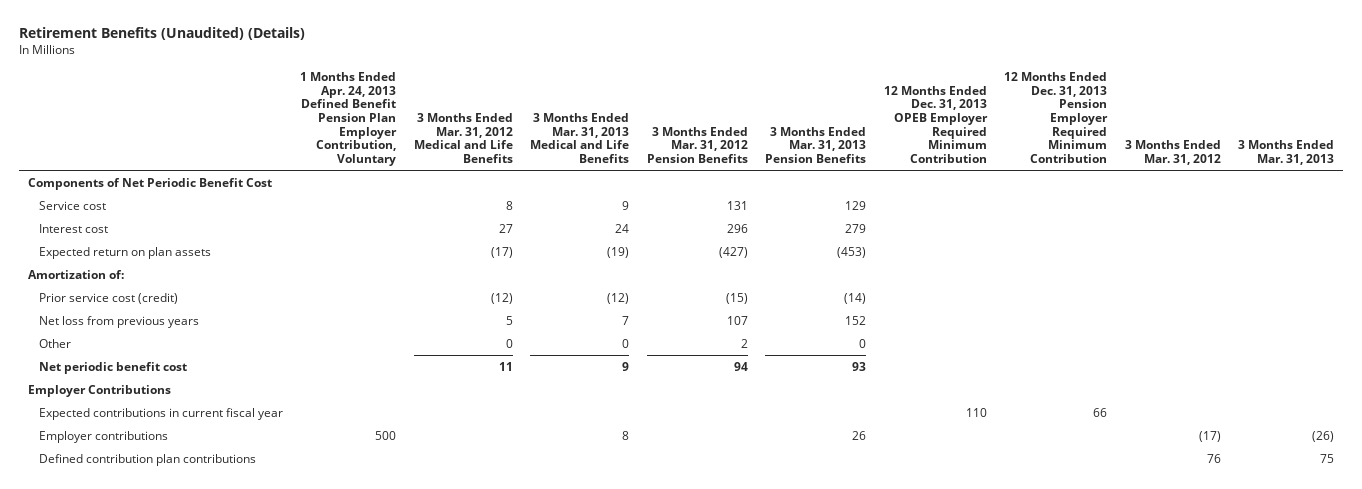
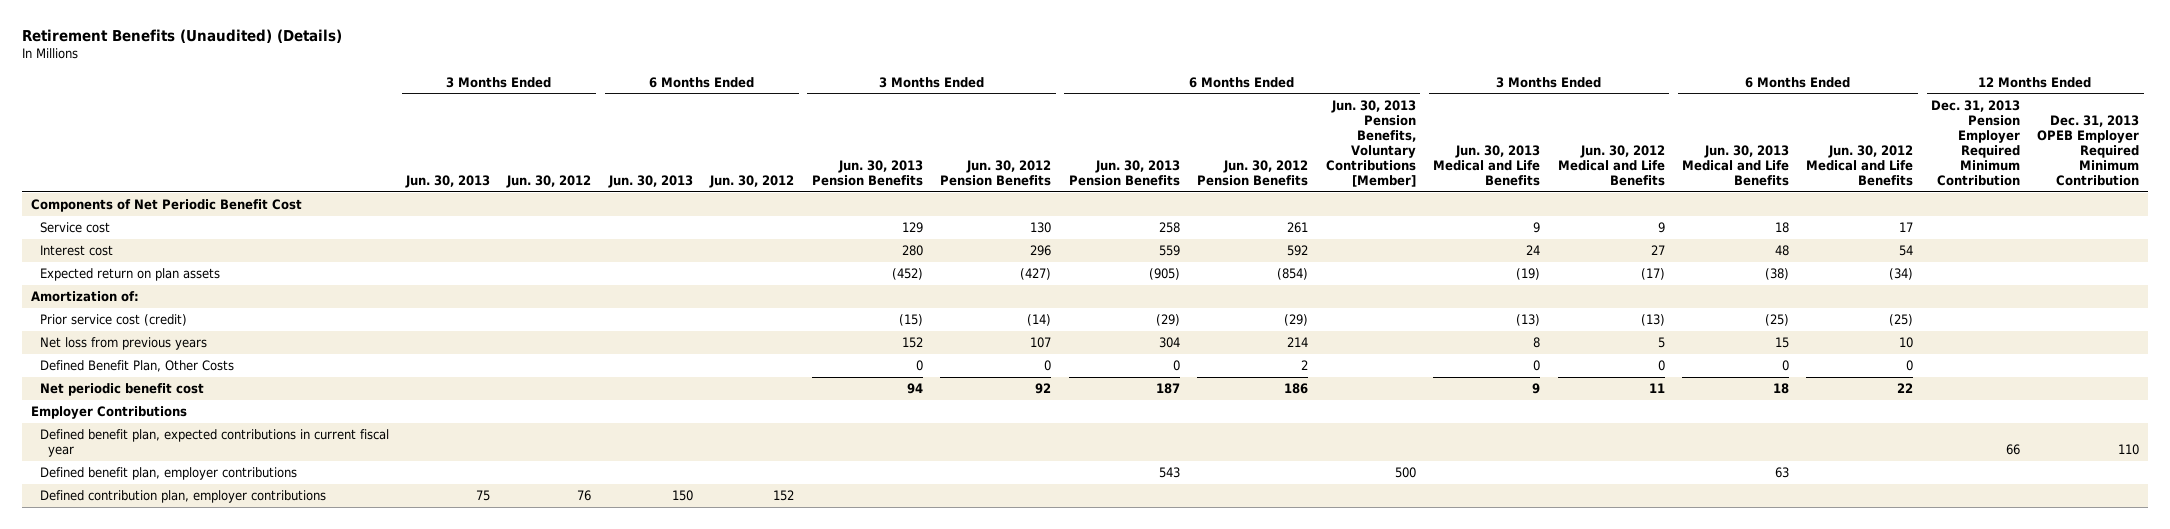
- | 1 Months Ended Apr. 24, 2013 Defined Benefit Pension Plan Employer Contribution, Voluntary | 3 Months Ended Mar. 31, 2012 Medical and Life Benefits | 3 Months Ended Mar. 31, 2013 Medical and Life Benefits | 3 Months Ended Mar. 31, 2012 Pension Benefits | 3 Months Ended Mar. 31, 2013 Pension Benefits | 12 Months Ended Dec. 31, 2013 OPEB Employer Required Minimum Contribution | 12 Months Ended Dec. 31, 2013 Pension Employer Required Minimum Contribution | 3 Months Ended Mar. 31, 2012 | 3 Months Ended Mar. 31, 2013
+ | 3 Months Ended Jun. 30, 2013 | 3 Months Ended Jun. 30, 2012 | 6 Months Ended Jun. 30, 2013 | 6 Months Ended Jun. 30, 2012 | 3 Months Ended Jun. 30, 2013 Pension Benefits | 3 Months Ended Jun. 30, 2012 Pension Benefits | 6 Months Ended Jun. 30, 2013 Pension Benefits | 6 Months Ended Jun. 30, 2012 Pension Benefits | 6 Months Ended Jun. 30, 2013 Pension Benefits, Voluntary Contributions [Member] | 3 Months Ended Jun. 30, 2013 Medical and Life Benefits | 3 Months Ended Jun. 30, 2012 Medical and Life Benefits | 6 Months Ended Jun. 30, 2013 Medical and Life Benefits | 6 Months Ended Jun. 30, 2012 Medical and Life Benefits | 12 Months Ended Dec. 31, 2013 Pension Employer Required Minimum Contribution | 12 Months Ended Dec. 31, 2013 OPEB Employer Required Minimum Contribution
- Other | | 0 | 0 | 2 | 0 | | | |
+ Defined Benefit Plan, Other Costs | | | | | 0 | 0 | 0 | 2 | | 0 | 0 | 0 | 0 | |
- Expected contributions in current fiscal year | | | | | | 110 | 66 | |
- Employer contributions | 500 | | 8 | | 26 | | | (17) | (26)
- Defined contribution plan contributions | | | | | | | | 76 | 75
+ Defined benefit plan, expected contributions in current fiscal year | | | | | | | | | | | | | | 66 | 110
+ Defined benefit plan, employer contributions | | | | | | | 543 | | 500 | | | 63 | | |
+ Defined contribution plan, employer contributions | 75 | 76 | 150 | 152 | | | | | | | | | | |

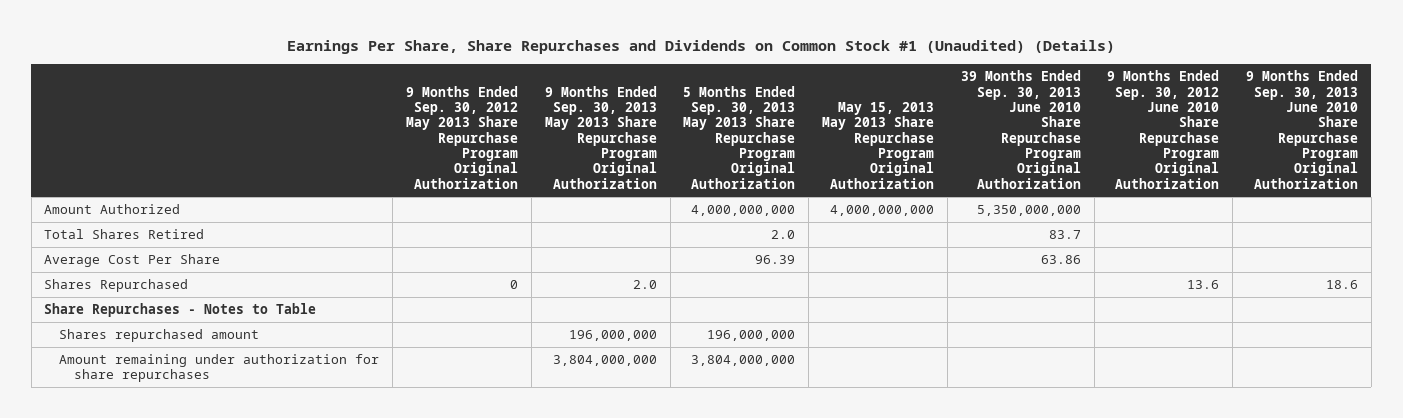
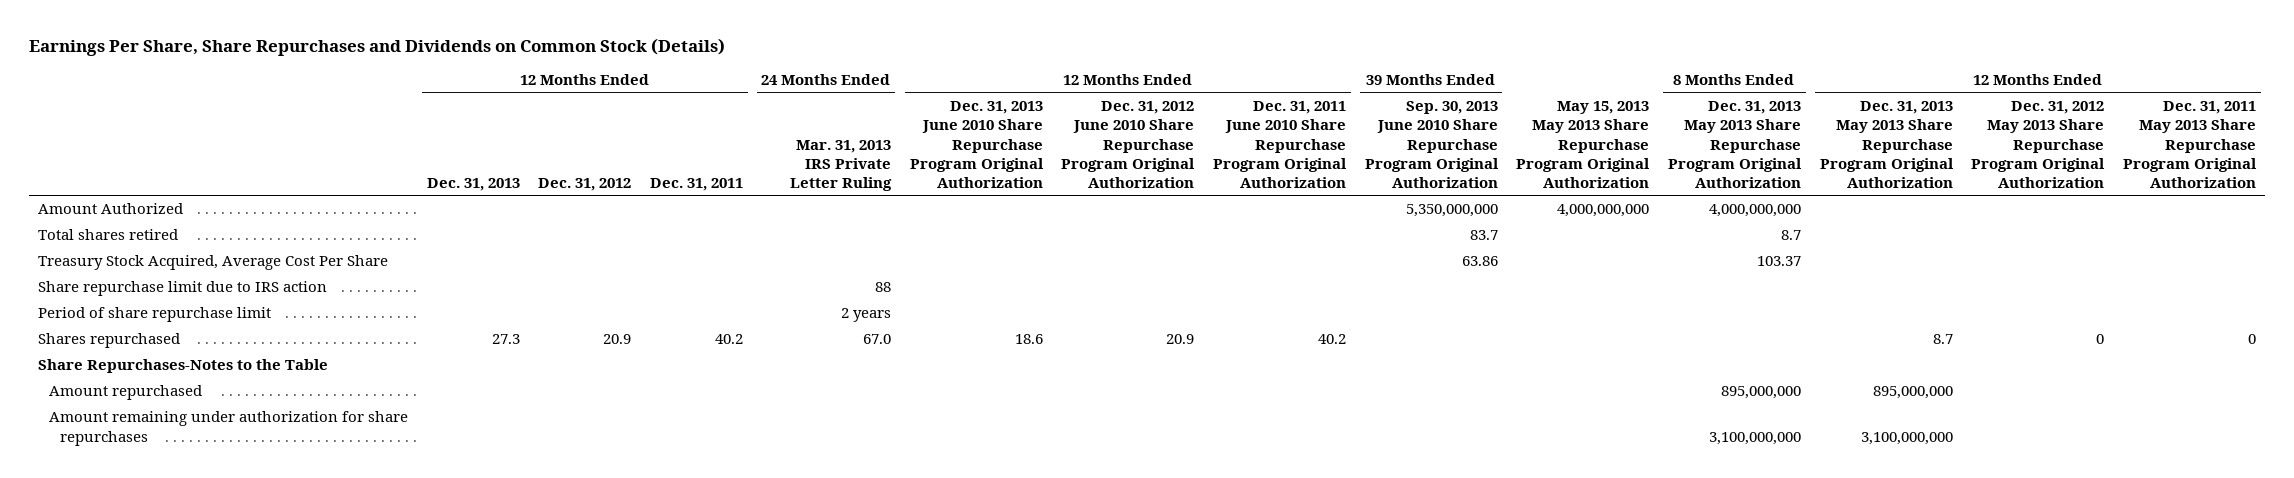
- Earnings Per Share, Share Repurchases and Dividends on Common Stock #1 (Unaudited) (Details)
+ Earnings Per Share, Share Repurchases and Dividends on Common Stock (Details)
- | 9 Months Ended Sep. 30, 2012 May 2013 Share Repurchase Program Original Authorization | 9 Months Ended Sep. 30, 2013 May 2013 Share Repurchase Program Original Authorization | 5 Months Ended Sep. 30, 2013 May 2013 Share Repurchase Program Original Authorization | May 15, 2013 May 2013 Share Repurchase Program Original Authorization | 39 Months Ended Sep. 30, 2013 June 2010 Share Repurchase Program Original Authorization | 9 Months Ended Sep. 30, 2012 June 2010 Share Repurchase Program Original Authorization | 9 Months Ended Sep. 30, 2013 June 2010 Share Repurchase Program Original Authorization
+ | 12 Months Ended Dec. 31, 2013 | 12 Months Ended Dec. 31, 2012 | 12 Months Ended Dec. 31, 2011 | 24 Months Ended Mar. 31, 2013 IRS Private Letter Ruling | 12 Months Ended Dec. 31, 2013 June 2010 Share Repurchase Program Original Authorization | 12 Months Ended Dec. 31, 2012 June 2010 Share Repurchase Program Original Authorization | 12 Months Ended Dec. 31, 2011 June 2010 Share Repurchase Program Original Authorization | 39 Months Ended Sep. 30, 2013 June 2010 Share Repurchase Program Original Authorization | May 15, 2013 May 2013 Share Repurchase Program Original Authorization | 8 Months Ended Dec. 31, 2013 May 2013 Share Repurchase Program Original Authorization | 12 Months Ended Dec. 31, 2013 May 2013 Share Repurchase Program Original Authorization | 12 Months Ended Dec. 31, 2012 May 2013 Share Repurchase Program Original Authorization | 12 Months Ended Dec. 31, 2011 May 2013 Share Repurchase Program Original Authorization
- Total Shares Retired | | | 2.0 | | 83.7 | |
- Average Cost Per Share | | | 96.39 | | 63.86 | |
- Shares Repurchased | 0 | 2.0 | | | | 13.6 | 18.6
- Share Repurchases - Notes to Table
- Shares repurchased amount | | 196,000,000 | 196,000,000 | | | |
+ Total shares retired | | | | | | | | 83.7 | | 8.7 | | |
+ Treasury Stock Acquired, Average Cost Per Share | | | | | | | | 63.86 | | 103.37 | | |
+ Share repurchase limit due to IRS action | | | | 88 | | | | | | | | |
+ Period of share repurchase limit | | | | 2 years | | | | | | | | |
+ Shares repurchased | 27.3 | 20.9 | 40.2 | 67.0 | 18.6 | 20.9 | 40.2 | | | | 8.7 | 0 | 0
+ Share Repurchases-Notes to the Table
+ Amount repurchased | | | | | | | | | | 895,000,000 | 895,000,000 | |

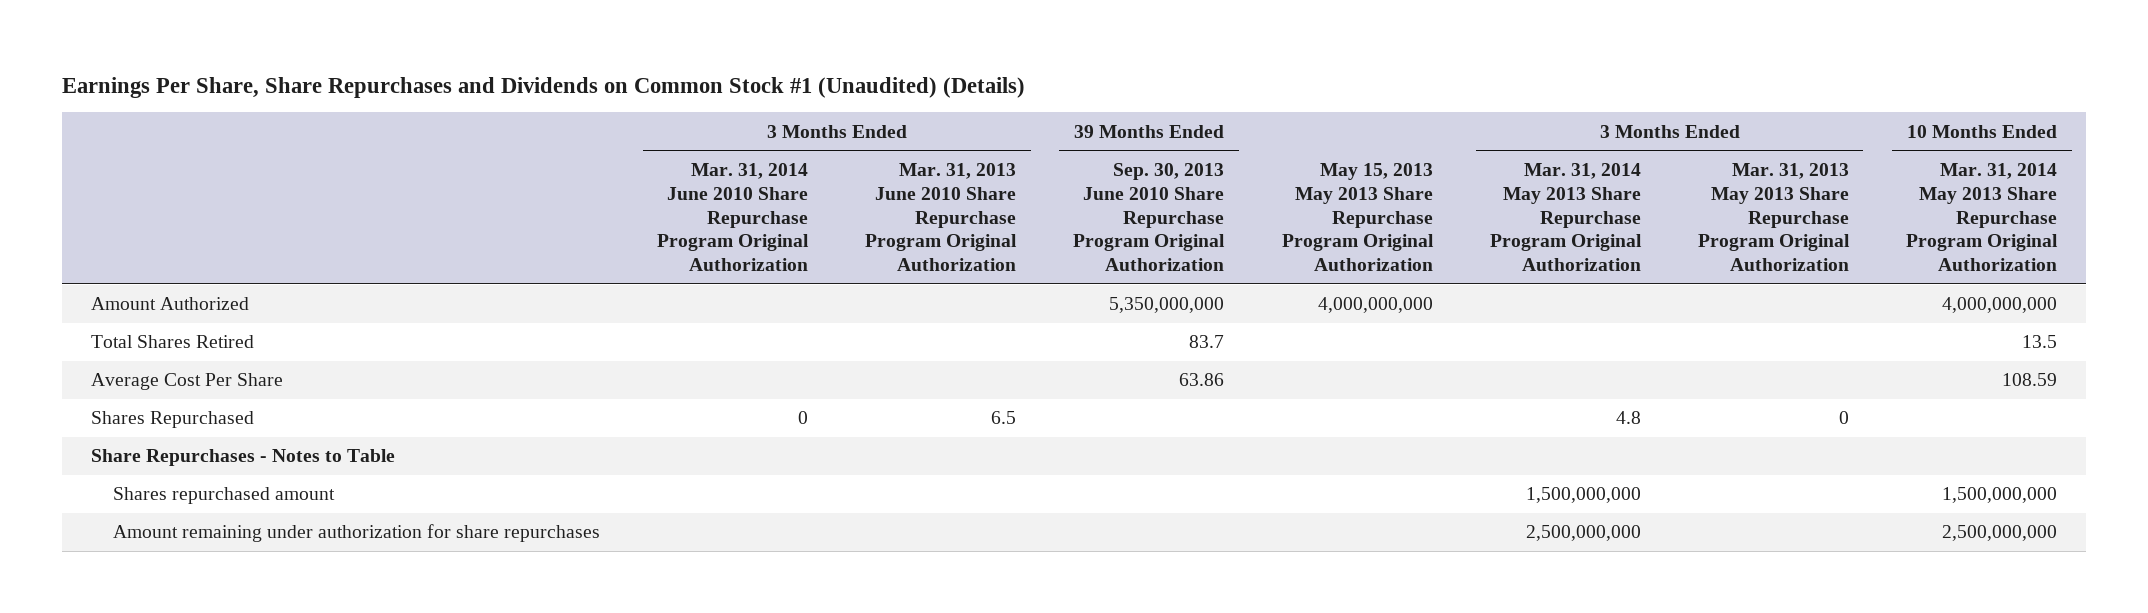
- Earnings Per Share, Share Repurchases and Dividends on Common Stock (Details)
+ Earnings Per Share, Share Repurchases and Dividends on Common Stock #1 (Unaudited) (Details)
- | 12 Months Ended Dec. 31, 2013 | 12 Months Ended Dec. 31, 2012 | 12 Months Ended Dec. 31, 2011 | 24 Months Ended Mar. 31, 2013 IRS Private Letter Ruling | 12 Months Ended Dec. 31, 2013 June 2010 Share Repurchase Program Original Authorization | 12 Months Ended Dec. 31, 2012 June 2010 Share Repurchase Program Original Authorization | 12 Months Ended Dec. 31, 2011 June 2010 Share Repurchase Program Original Authorization | 39 Months Ended Sep. 30, 2013 June 2010 Share Repurchase Program Original Authorization | May 15, 2013 May 2013 Share Repurchase Program Original Authorization | 8 Months Ended Dec. 31, 2013 May 2013 Share Repurchase Program Original Authorization | 12 Months Ended Dec. 31, 2013 May 2013 Share Repurchase Program Original Authorization | 12 Months Ended Dec. 31, 2012 May 2013 Share Repurchase Program Original Authorization | 12 Months Ended Dec. 31, 2011 May 2013 Share Repurchase Program Original Authorization
+ | 3 Months Ended Mar. 31, 2014 June 2010 Share Repurchase Program Original Authorization | 3 Months Ended Mar. 31, 2013 June 2010 Share Repurchase Program Original Authorization | 39 Months Ended Sep. 30, 2013 June 2010 Share Repurchase Program Original Authorization | May 15, 2013 May 2013 Share Repurchase Program Original Authorization | 3 Months Ended Mar. 31, 2014 May 2013 Share Repurchase Program Original Authorization | 3 Months Ended Mar. 31, 2013 May 2013 Share Repurchase Program Original Authorization | 10 Months Ended Mar. 31, 2014 May 2013 Share Repurchase Program Original Authorization
- Total shares retired | | | | | | | | 83.7 | | 8.7 | | |
- Treasury Stock Acquired, Average Cost Per Share | | | | | | | | 63.86 | | 103.37 | | |
- Share repurchase limit due to IRS action | | | | 88 | | | | | | | | |
- Period of share repurchase limit | | | | 2 years | | | | | | | | |
- Shares repurchased | 27.3 | 20.9 | 40.2 | 67.0 | 18.6 | 20.9 | 40.2 | | | | 8.7 | 0 | 0
- Share Repurchases-Notes to the Table
- Amount repurchased | | | | | | | | | | 895,000,000 | 895,000,000 | |
+ Total Shares Retired | | | 83.7 | | | | 13.5
+ Average Cost Per Share | | | 63.86 | | | | 108.59
+ Shares Repurchased | 0 | 6.5 | | | 4.8 | 0 |
+ Share Repurchases - Notes to Table
+ Shares repurchased amount | | | | | 1,500,000,000 | | 1,500,000,000

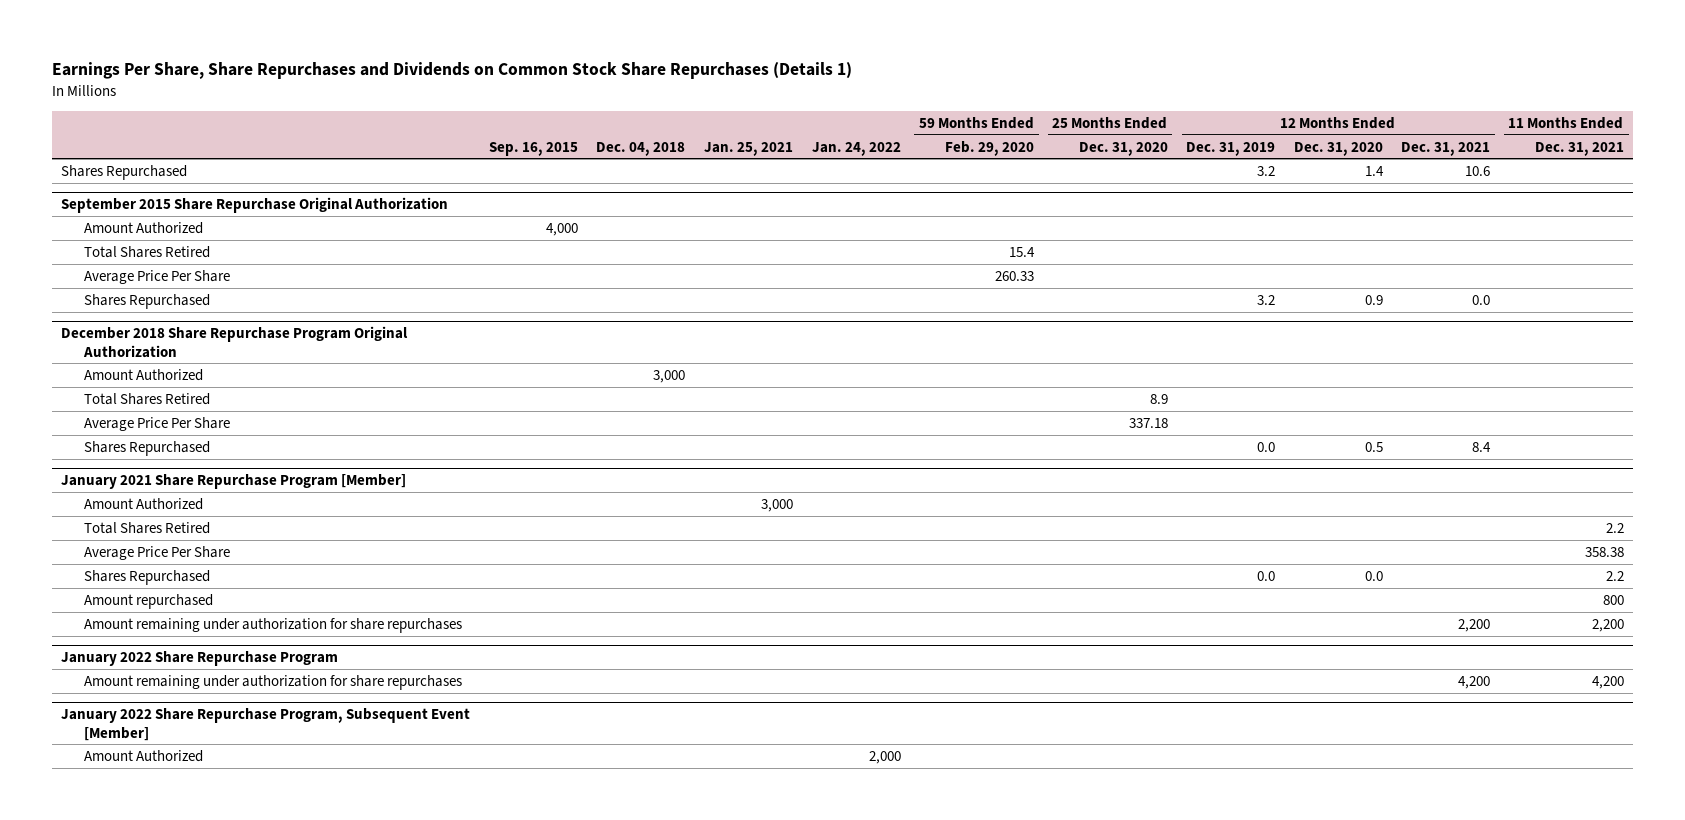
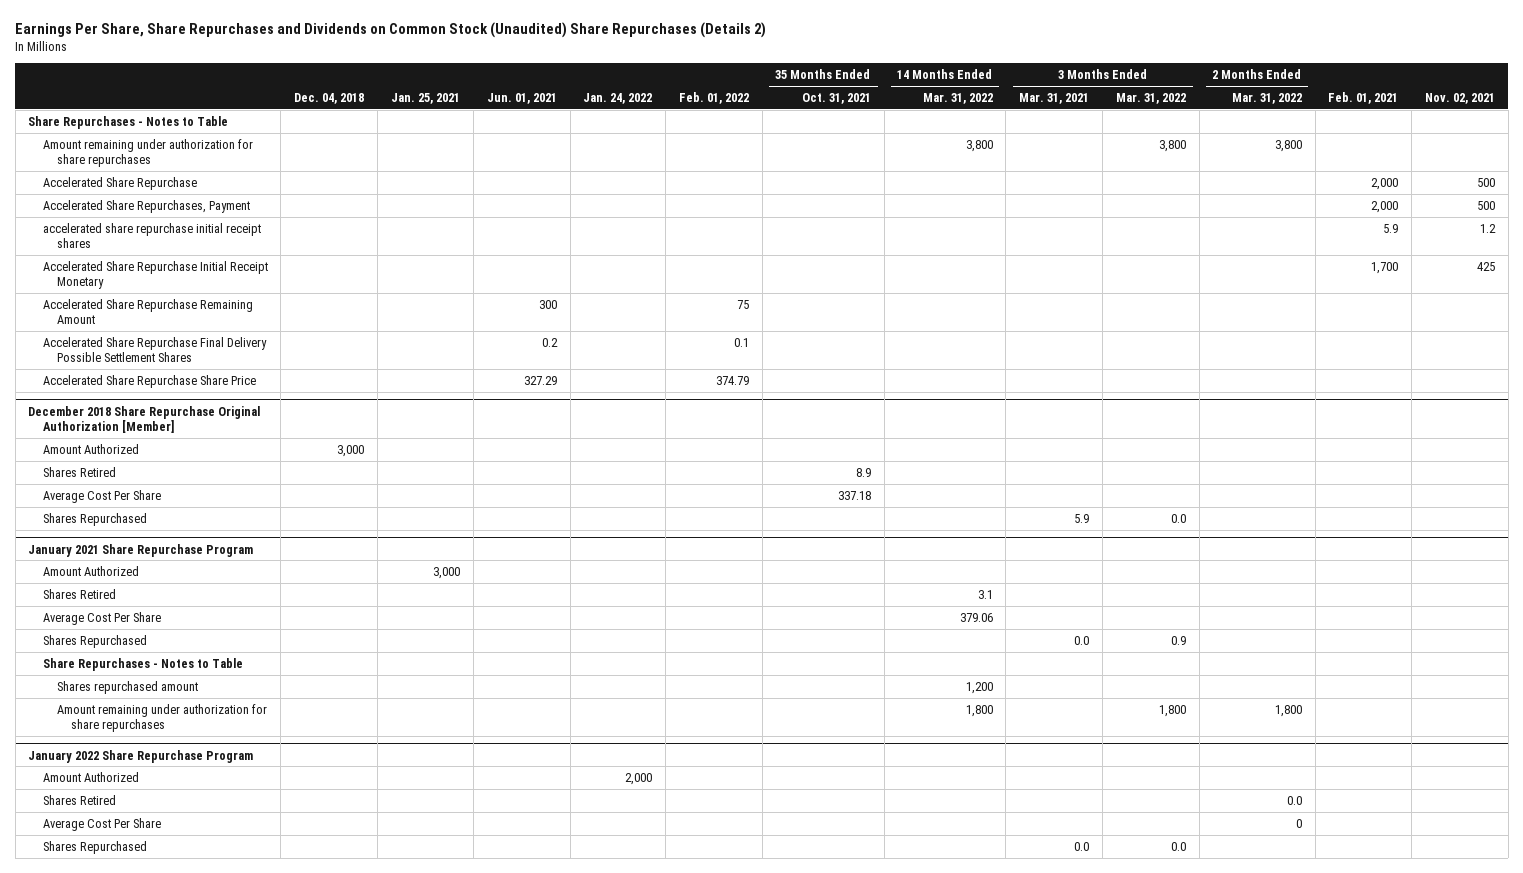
- Earnings Per Share, Share Repurchases and Dividends on Common Stock Share Repurchases (Details 1)
+ Earnings Per Share, Share Repurchases and Dividends on Common Stock (Unaudited) Share Repurchases (Details 2)
- | Sep. 16, 2015 | Dec. 04, 2018 | Jan. 25, 2021 | Jan. 24, 2022 | 59 Months Ended Feb. 29, 2020 | 25 Months Ended Dec. 31, 2020 | 12 Months Ended Dec. 31, 2019 | 12 Months Ended Dec. 31, 2020 | 12 Months Ended Dec. 31, 2021 | 11 Months Ended Dec. 31, 2021
+ | Dec. 04, 2018 | Jan. 25, 2021 | Jun. 01, 2021 | Jan. 24, 2022 | Feb. 01, 2022 | 35 Months Ended Oct. 31, 2021 | 14 Months Ended Mar. 31, 2022 | 3 Months Ended Mar. 31, 2021 | 3 Months Ended Mar. 31, 2022 | 2 Months Ended Mar. 31, 2022 | Feb. 01, 2021 | Nov. 02, 2021
- Shares Repurchased | | | | | | | 3.2 | 1.4 | 10.6 |
- September 2015 Share Repurchase Original Authorization
- Amount Authorized | 4,000 | | | | | | | | |
- Total Shares Retired | | | | | 15.4 | | | | |
- Average Price Per Share | | | | | 260.33 | | | | |
- Shares Repurchased | | | | | | | 3.2 | 0.9 | 0.0 |
- December 2018 Share Repurchase Program Original Authorization
+ Share Repurchases - Notes to Table
+ Amount remaining under authorization for share repurchases | | | | | | | 3,800 | | 3,800 | 3,800 | |
+ Accelerated Share Repurchase | | | | | | | | | | | 2,000 | 500
+ Accelerated Share Repurchases, Payment | | | | | | | | | | | 2,000 | 500
+ accelerated share repurchase initial receipt shares | | | | | | | | | | | 5.9 | 1.2
+ Accelerated Share Repurchase Initial Receipt Monetary | | | | | | | | | | | 1,700 | 425
+ Accelerated Share Repurchase Remaining Amount | | | 300 | | 75 | | | | | | |
+ Accelerated Share Repurchase Final Delivery Possible Settlement Shares | | | 0.2 | | 0.1 | | | | | | |
+ Accelerated Share Repurchase Share Price | | | 327.29 | | 374.79 | | | | | | |
+ December 2018 Share Repurchase Original Authorization [Member]
- Total Shares Retired | | | | | | 8.9 | | | |
- Average Price Per Share | | | | | | 337.18 | | | |
+ Shares Retired | | | | | | 8.9 | | | | | |
+ Average Cost Per Share | | | | | | 337.18 | | | | | |
- January 2021 Share Repurchase Program [Member]
+ January 2021 Share Repurchase Program
- Total Shares Retired | | | | | | | | | | 2.2
- Average Price Per Share | | | | | | | | | | 358.38
+ Shares Retired | | | | | | | 3.1 | | | | |
+ Average Cost Per Share | | | | | | | 379.06 | | | | |
- Amount repurchased | | | | | | | | | | 800
+ Share Repurchases - Notes to Table
+ Shares repurchased amount | | | | | | | 1,200 | | | | |
@ January 2022 Share Repurchase Program
- Amount remaining under authorization for share repurchases | | | | | | | | | 4,200 | 4,200
- January 2022 Share Repurchase Program, Subsequent Event [Member]
- Amount Authorized | | | | 2,000 | | | | | |
@ January 2022 Share Repurchase Program
+ Amount Authorized | | | | 2,000 | | | | | | | |
+ Shares Retired | | | | | | | | | | 0.0 | |
+ Average Cost Per Share | | | | | | | | | | 0 | |
+ Shares Repurchased | | | | | | | | 0.0 | 0.0 | | |

